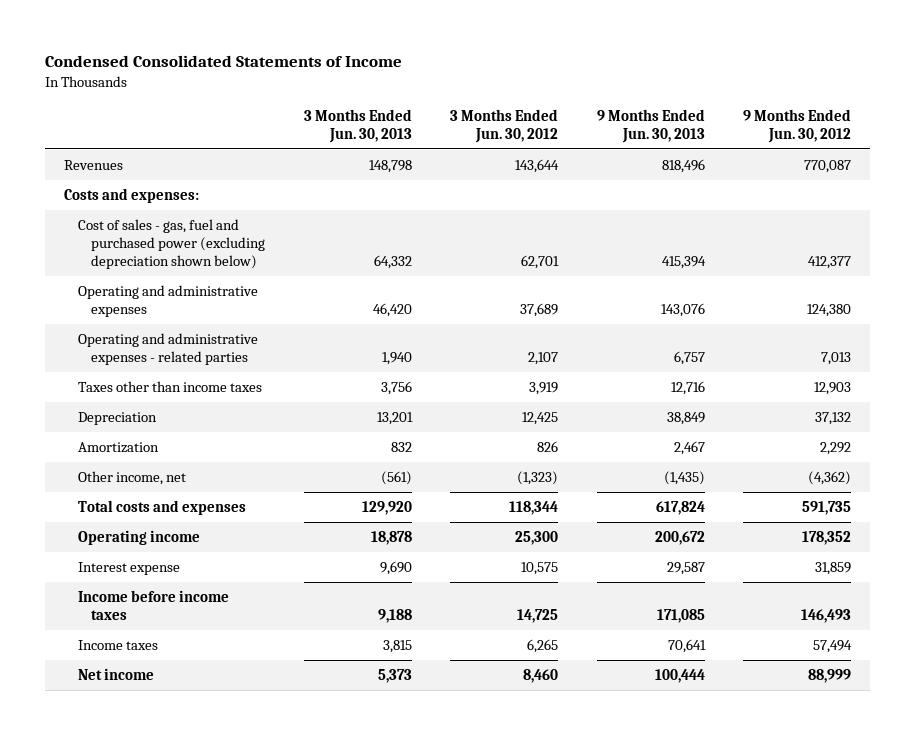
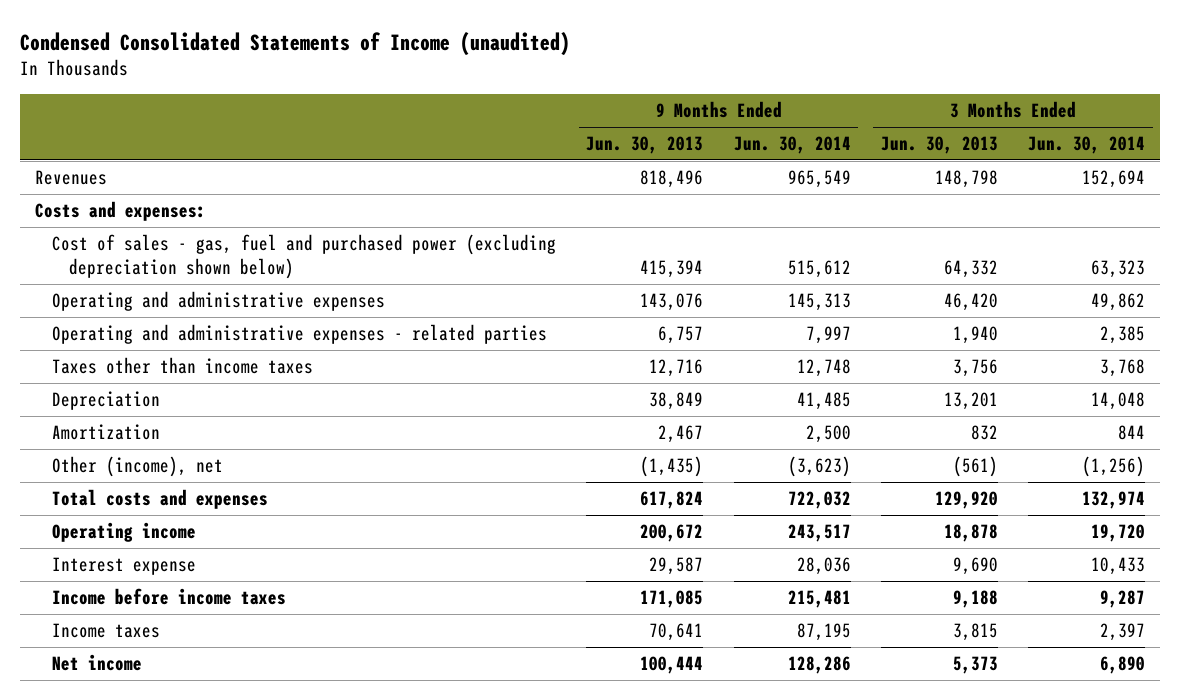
- Condensed Consolidated Statements of Income
+ Condensed Consolidated Statements of Income (unaudited)
- | 3 Months Ended Jun. 30, 2013 | 3 Months Ended Jun. 30, 2012 | 9 Months Ended Jun. 30, 2013 | 9 Months Ended Jun. 30, 2012
+ | 9 Months Ended Jun. 30, 2013 | 9 Months Ended Jun. 30, 2014 | 3 Months Ended Jun. 30, 2013 | 3 Months Ended Jun. 30, 2014
- Other income, net | (561) | (1,323) | (1,435) | (4,362)
+ Other (income), net | (1,435) | (3,623) | (561) | (1,256)

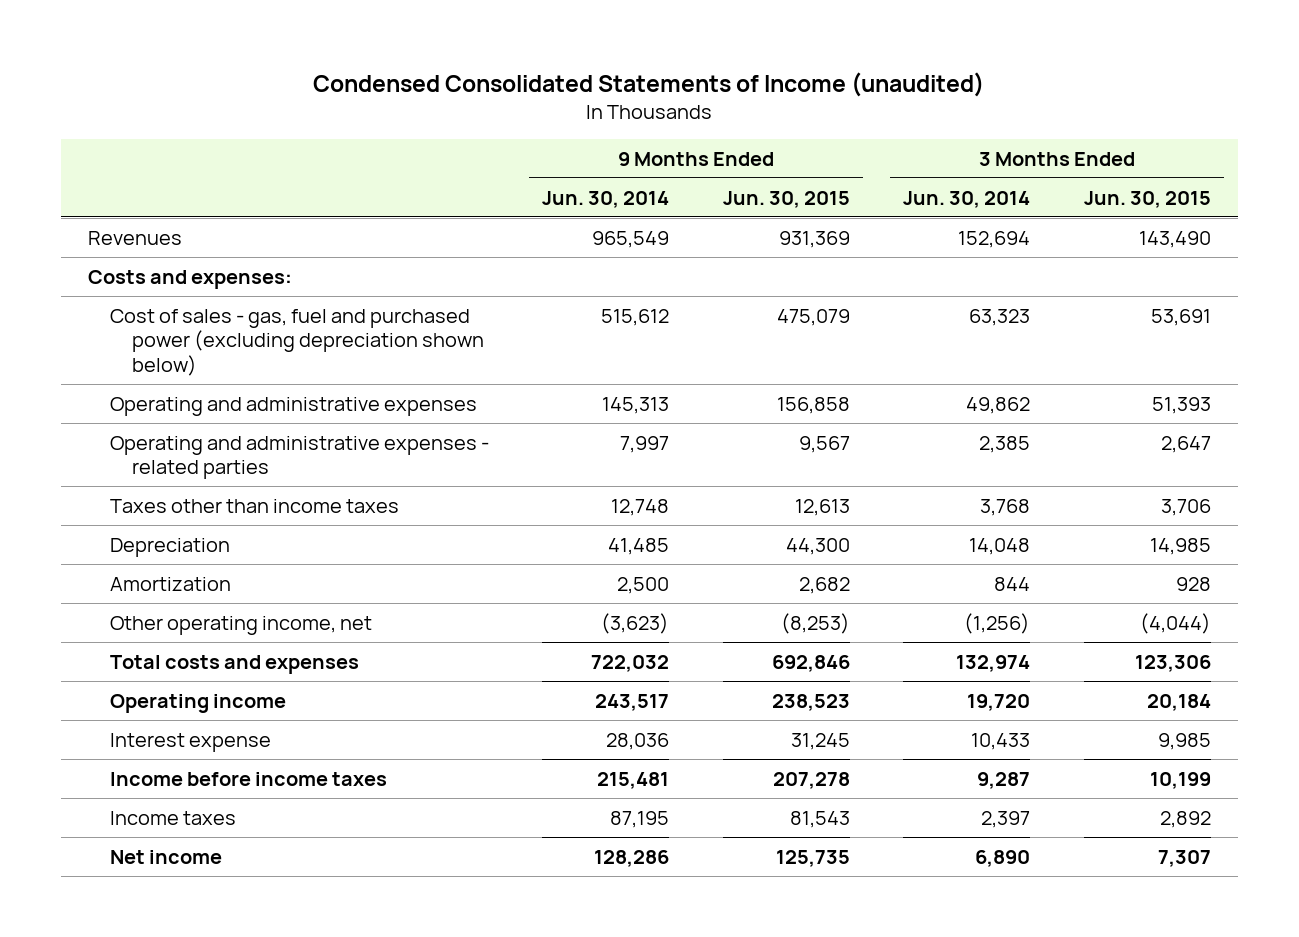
- | 9 Months Ended Jun. 30, 2013 | 9 Months Ended Jun. 30, 2014 | 3 Months Ended Jun. 30, 2013 | 3 Months Ended Jun. 30, 2014
+ | 9 Months Ended Jun. 30, 2014 | 9 Months Ended Jun. 30, 2015 | 3 Months Ended Jun. 30, 2014 | 3 Months Ended Jun. 30, 2015
- Other (income), net | (1,435) | (3,623) | (561) | (1,256)
+ Other operating income, net | (3,623) | (8,253) | (1,256) | (4,044)

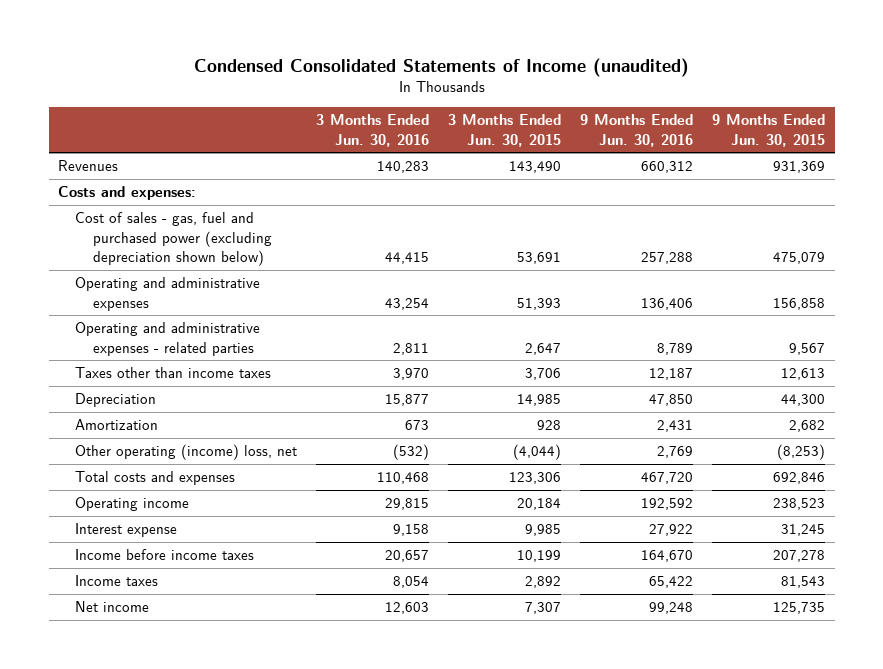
- | 9 Months Ended Jun. 30, 2014 | 9 Months Ended Jun. 30, 2015 | 3 Months Ended Jun. 30, 2014 | 3 Months Ended Jun. 30, 2015
+ | 3 Months Ended Jun. 30, 2016 | 3 Months Ended Jun. 30, 2015 | 9 Months Ended Jun. 30, 2016 | 9 Months Ended Jun. 30, 2015
- Other operating income, net | (3,623) | (8,253) | (1,256) | (4,044)
+ Other operating (income) loss, net | (532) | (4,044) | 2,769 | (8,253)

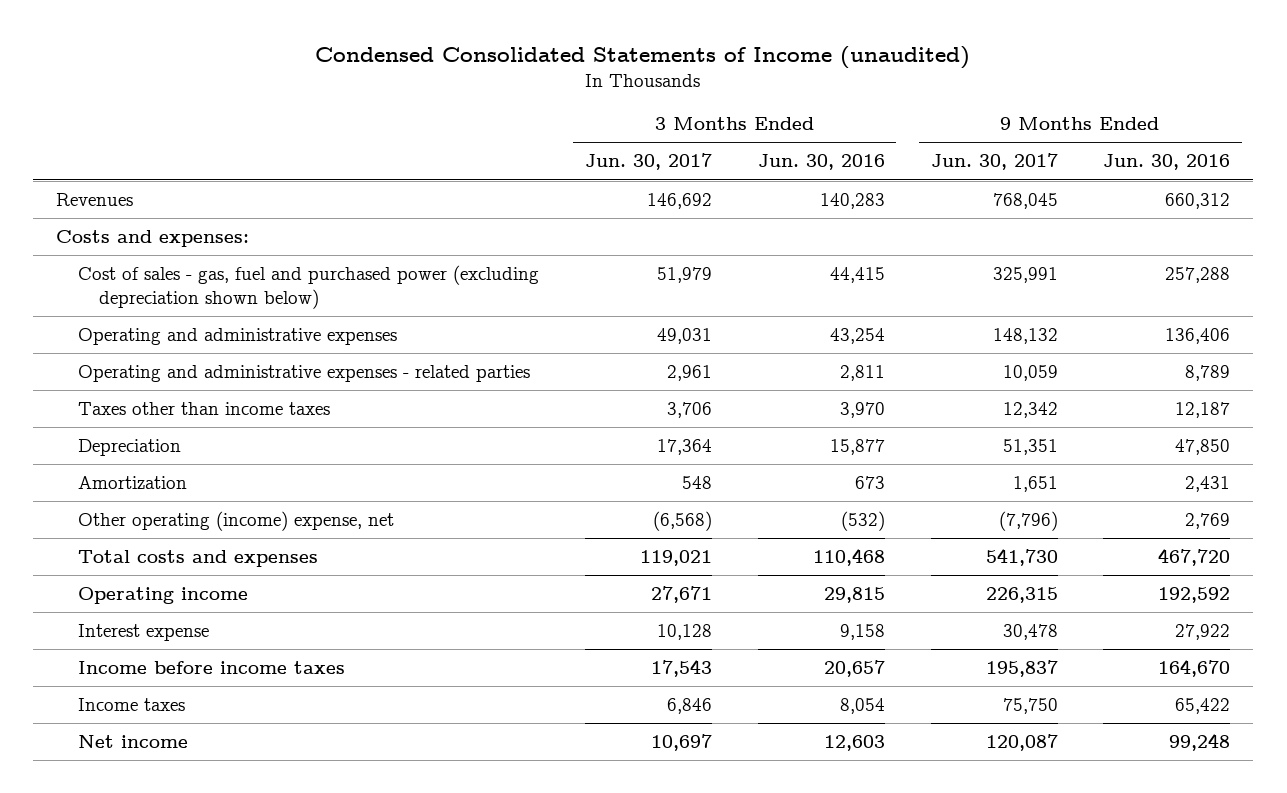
- | 3 Months Ended Jun. 30, 2016 | 3 Months Ended Jun. 30, 2015 | 9 Months Ended Jun. 30, 2016 | 9 Months Ended Jun. 30, 2015
+ | 3 Months Ended Jun. 30, 2017 | 3 Months Ended Jun. 30, 2016 | 9 Months Ended Jun. 30, 2017 | 9 Months Ended Jun. 30, 2016
- Other operating (income) loss, net | (532) | (4,044) | 2,769 | (8,253)
+ Other operating (income) expense, net | (6,568) | (532) | (7,796) | 2,769

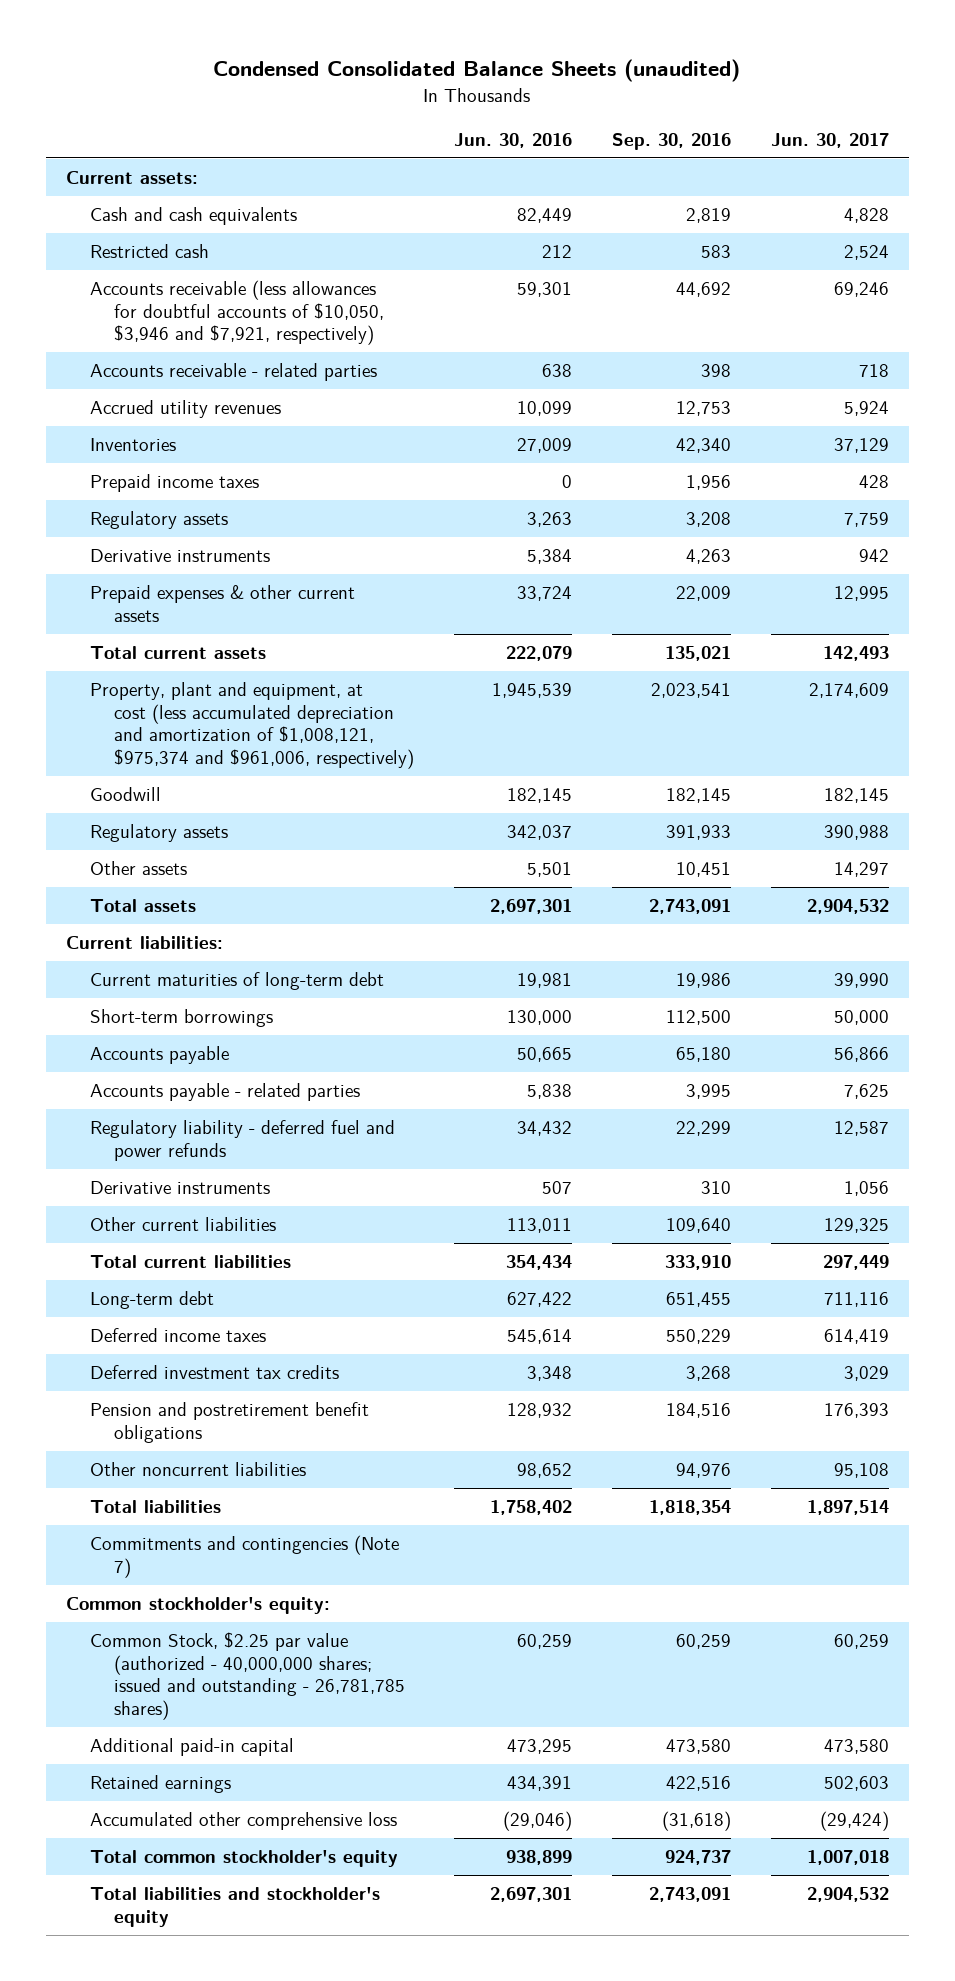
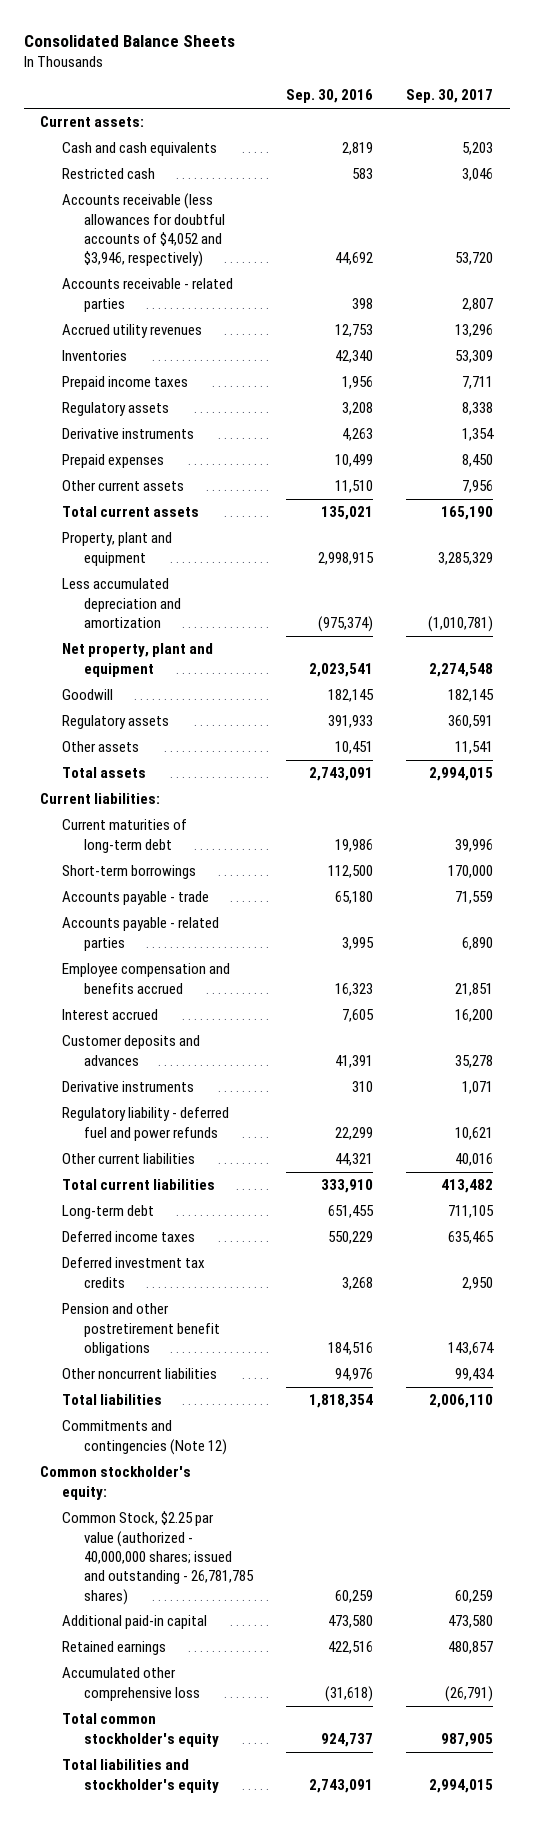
- Condensed Consolidated Balance Sheets (unaudited)
+ Consolidated Balance Sheets
- | Jun. 30, 2016 | Sep. 30, 2016 | Jun. 30, 2017
+ | Sep. 30, 2016 | Sep. 30, 2017
- Accounts receivable (less allowances for doubtful accounts of $10,050, $3,946 and $7,921, respectively) | 59,301 | 44,692 | 69,246
+ Accounts receivable (less allowances for doubtful accounts of $4,052 and $3,946, respectively) | 44,692 | 53,720
- Prepaid expenses & other current assets | 33,724 | 22,009 | 12,995
+ Prepaid expenses | 10,499 | 8,450
+ Other current assets | 11,510 | 7,956
- Property, plant and equipment, at cost (less accumulated depreciation and amortization of $1,008,121, $975,374 and $961,006, respectively) | 1,945,539 | 2,023,541 | 2,174,609
+ Property, plant and equipment | 2,998,915 | 3,285,329
+ Less accumulated depreciation and amortization | (975,374) | (1,010,781)
+ Net property, plant and equipment | 2,023,541 | 2,274,548
- Accounts payable | 50,665 | 65,180 | 56,866
+ Accounts payable - trade | 65,180 | 71,559
+ Employee compensation and benefits accrued | 16,323 | 21,851
+ Interest accrued | 7,605 | 16,200
+ Customer deposits and advances | 41,391 | 35,278
- Other current liabilities | 113,011 | 109,640 | 129,325
moved down: Regulatory liability - deferred fuel and power refunds | 22,299 | 10,621
+ Other current liabilities | 44,321 | 40,016
- Pension and postretirement benefit obligations | 128,932 | 184,516 | 176,393
+ Pension and other postretirement benefit obligations | 184,516 | 143,674
- Commitments and contingencies (Note 7)
+ Commitments and contingencies (Note 12)

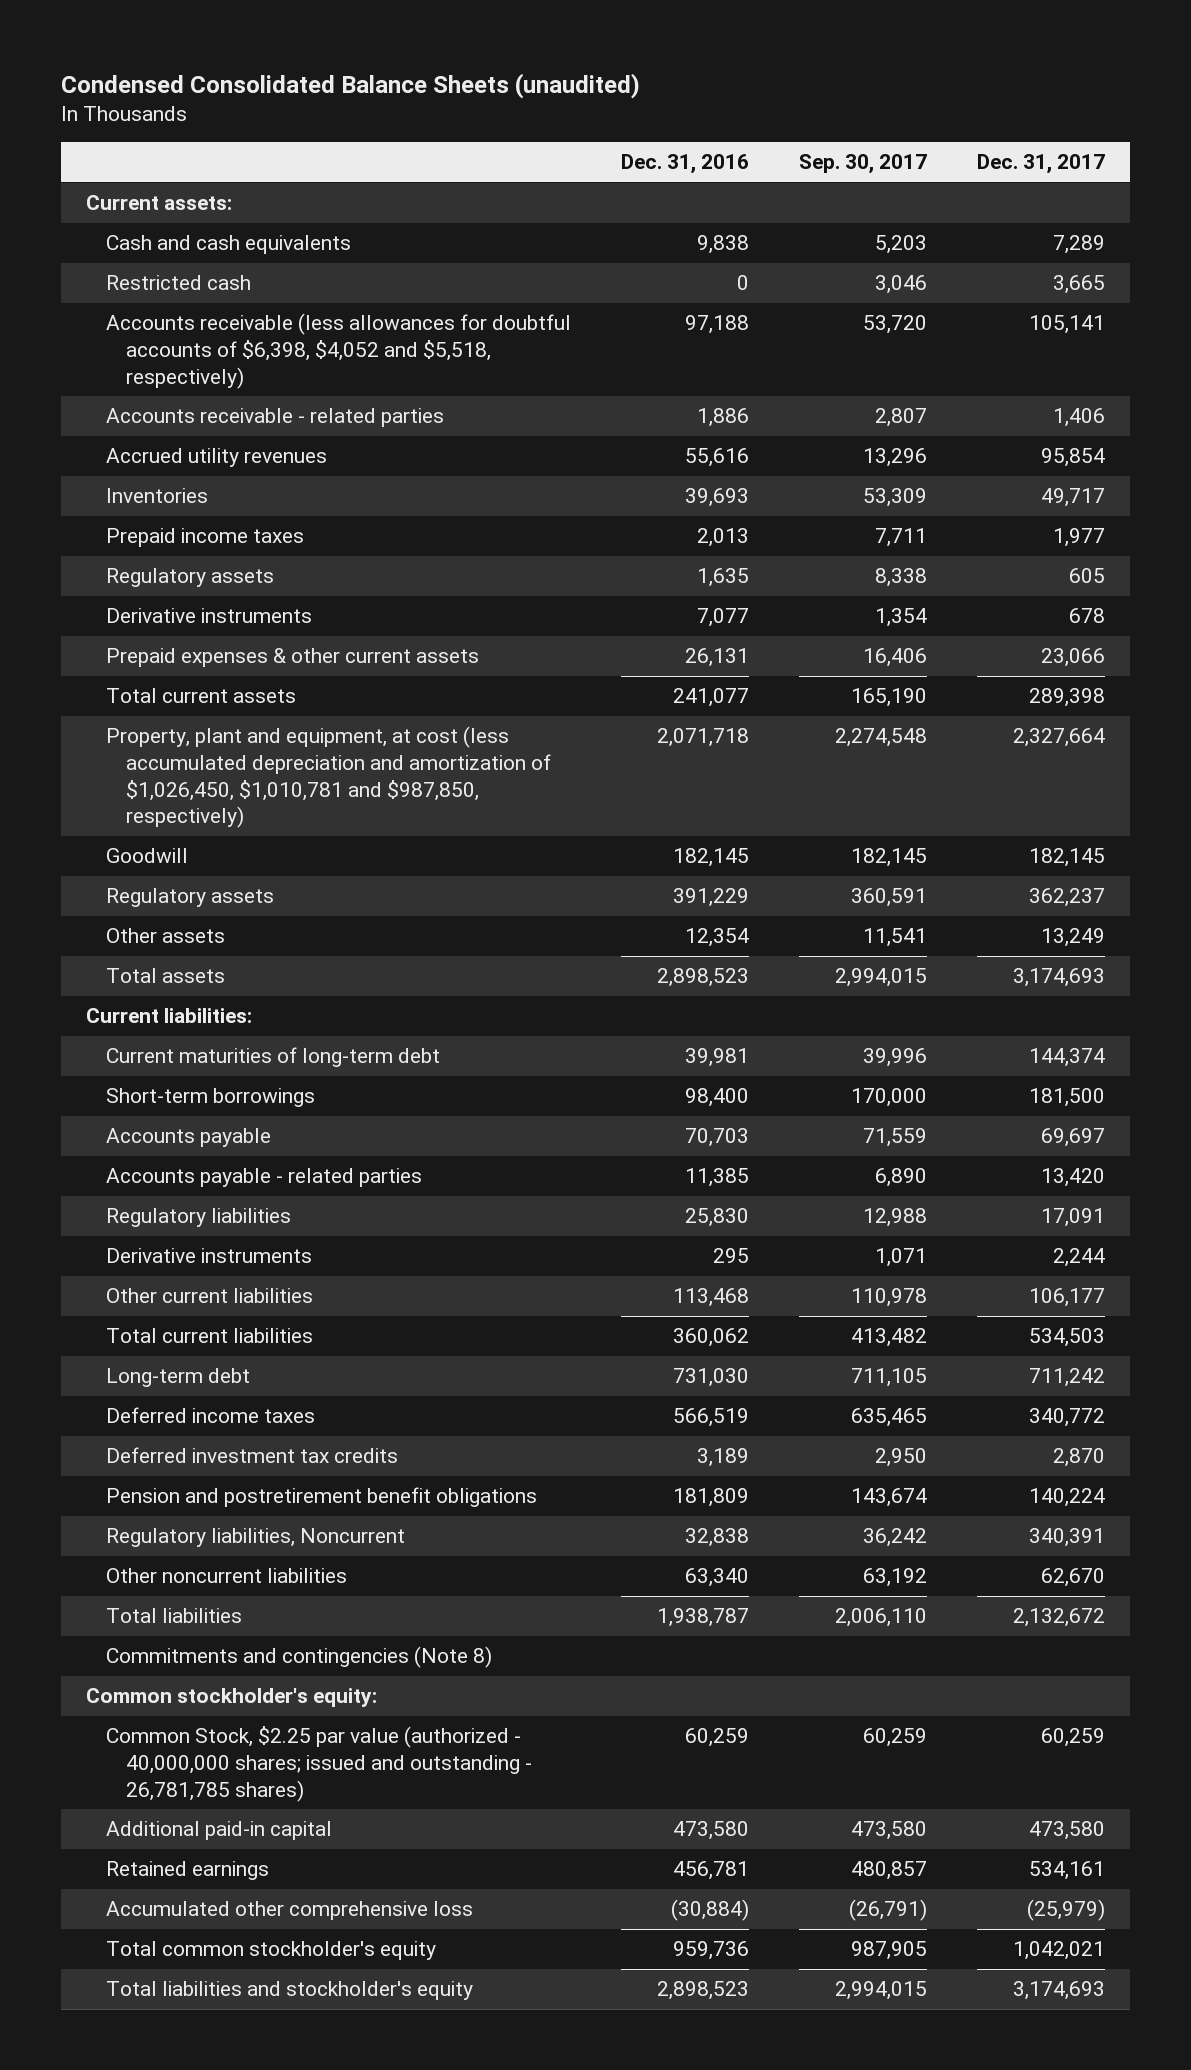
- Consolidated Balance Sheets
+ Condensed Consolidated Balance Sheets (unaudited)
- | Sep. 30, 2016 | Sep. 30, 2017
+ | Dec. 31, 2016 | Sep. 30, 2017 | Dec. 31, 2017
- Accounts receivable (less allowances for doubtful accounts of $4,052 and $3,946, respectively) | 44,692 | 53,720
+ Accounts receivable (less allowances for doubtful accounts of $6,398, $4,052 and $5,518, respectively) | 97,188 | 53,720 | 105,141
- Prepaid expenses | 10,499 | 8,450
- Other current assets | 11,510 | 7,956
+ Prepaid expenses & other current assets | 26,131 | 16,406 | 23,066
- Property, plant and equipment | 2,998,915 | 3,285,329
- Less accumulated depreciation and amortization | (975,374) | (1,010,781)
- Net property, plant and equipment | 2,023,541 | 2,274,548
+ Property, plant and equipment, at cost (less accumulated depreciation and amortization of $1,026,450, $1,010,781 and $987,850, respectively) | 2,071,718 | 2,274,548 | 2,327,664
- Accounts payable - trade | 65,180 | 71,559
+ Accounts payable | 70,703 | 71,559 | 69,697
- Employee compensation and benefits accrued | 16,323 | 21,851
- Interest accrued | 7,605 | 16,200
- Customer deposits and advances | 41,391 | 35,278
+ Regulatory liabilities | 25,830 | 12,988 | 17,091
- Regulatory liability - deferred fuel and power refunds | 22,299 | 10,621
- Other current liabilities | 44,321 | 40,016
+ Other current liabilities | 113,468 | 110,978 | 106,177
- Pension and other postretirement benefit obligations | 184,516 | 143,674
- Other noncurrent liabilities | 94,976 | 99,434
+ Pension and postretirement benefit obligations | 181,809 | 143,674 | 140,224
+ Regulatory liabilities, Noncurrent | 32,838 | 36,242 | 340,391
+ Other noncurrent liabilities | 63,340 | 63,192 | 62,670
- Commitments and contingencies (Note 12)
+ Commitments and contingencies (Note 8)

